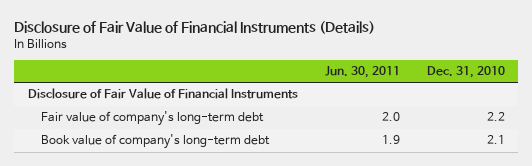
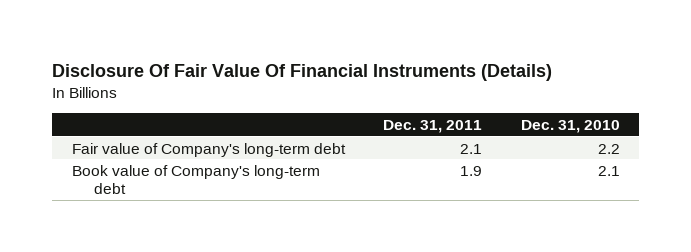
- Disclosure of Fair Value of Financial Instruments (Details)
+ Disclosure Of Fair Value Of Financial Instruments (Details)
- | Jun. 30, 2011 | Dec. 31, 2010
+ | Dec. 31, 2011 | Dec. 31, 2010
- Disclosure of Fair Value of Financial Instruments
- Fair value of company's long-term debt | 2.0 | 2.2
- Book value of company's long-term debt | 1.9 | 2.1
+ Fair value of Company's long-term debt | 2.1 | 2.2
+ Book value of Company's long-term debt | 1.9 | 2.1

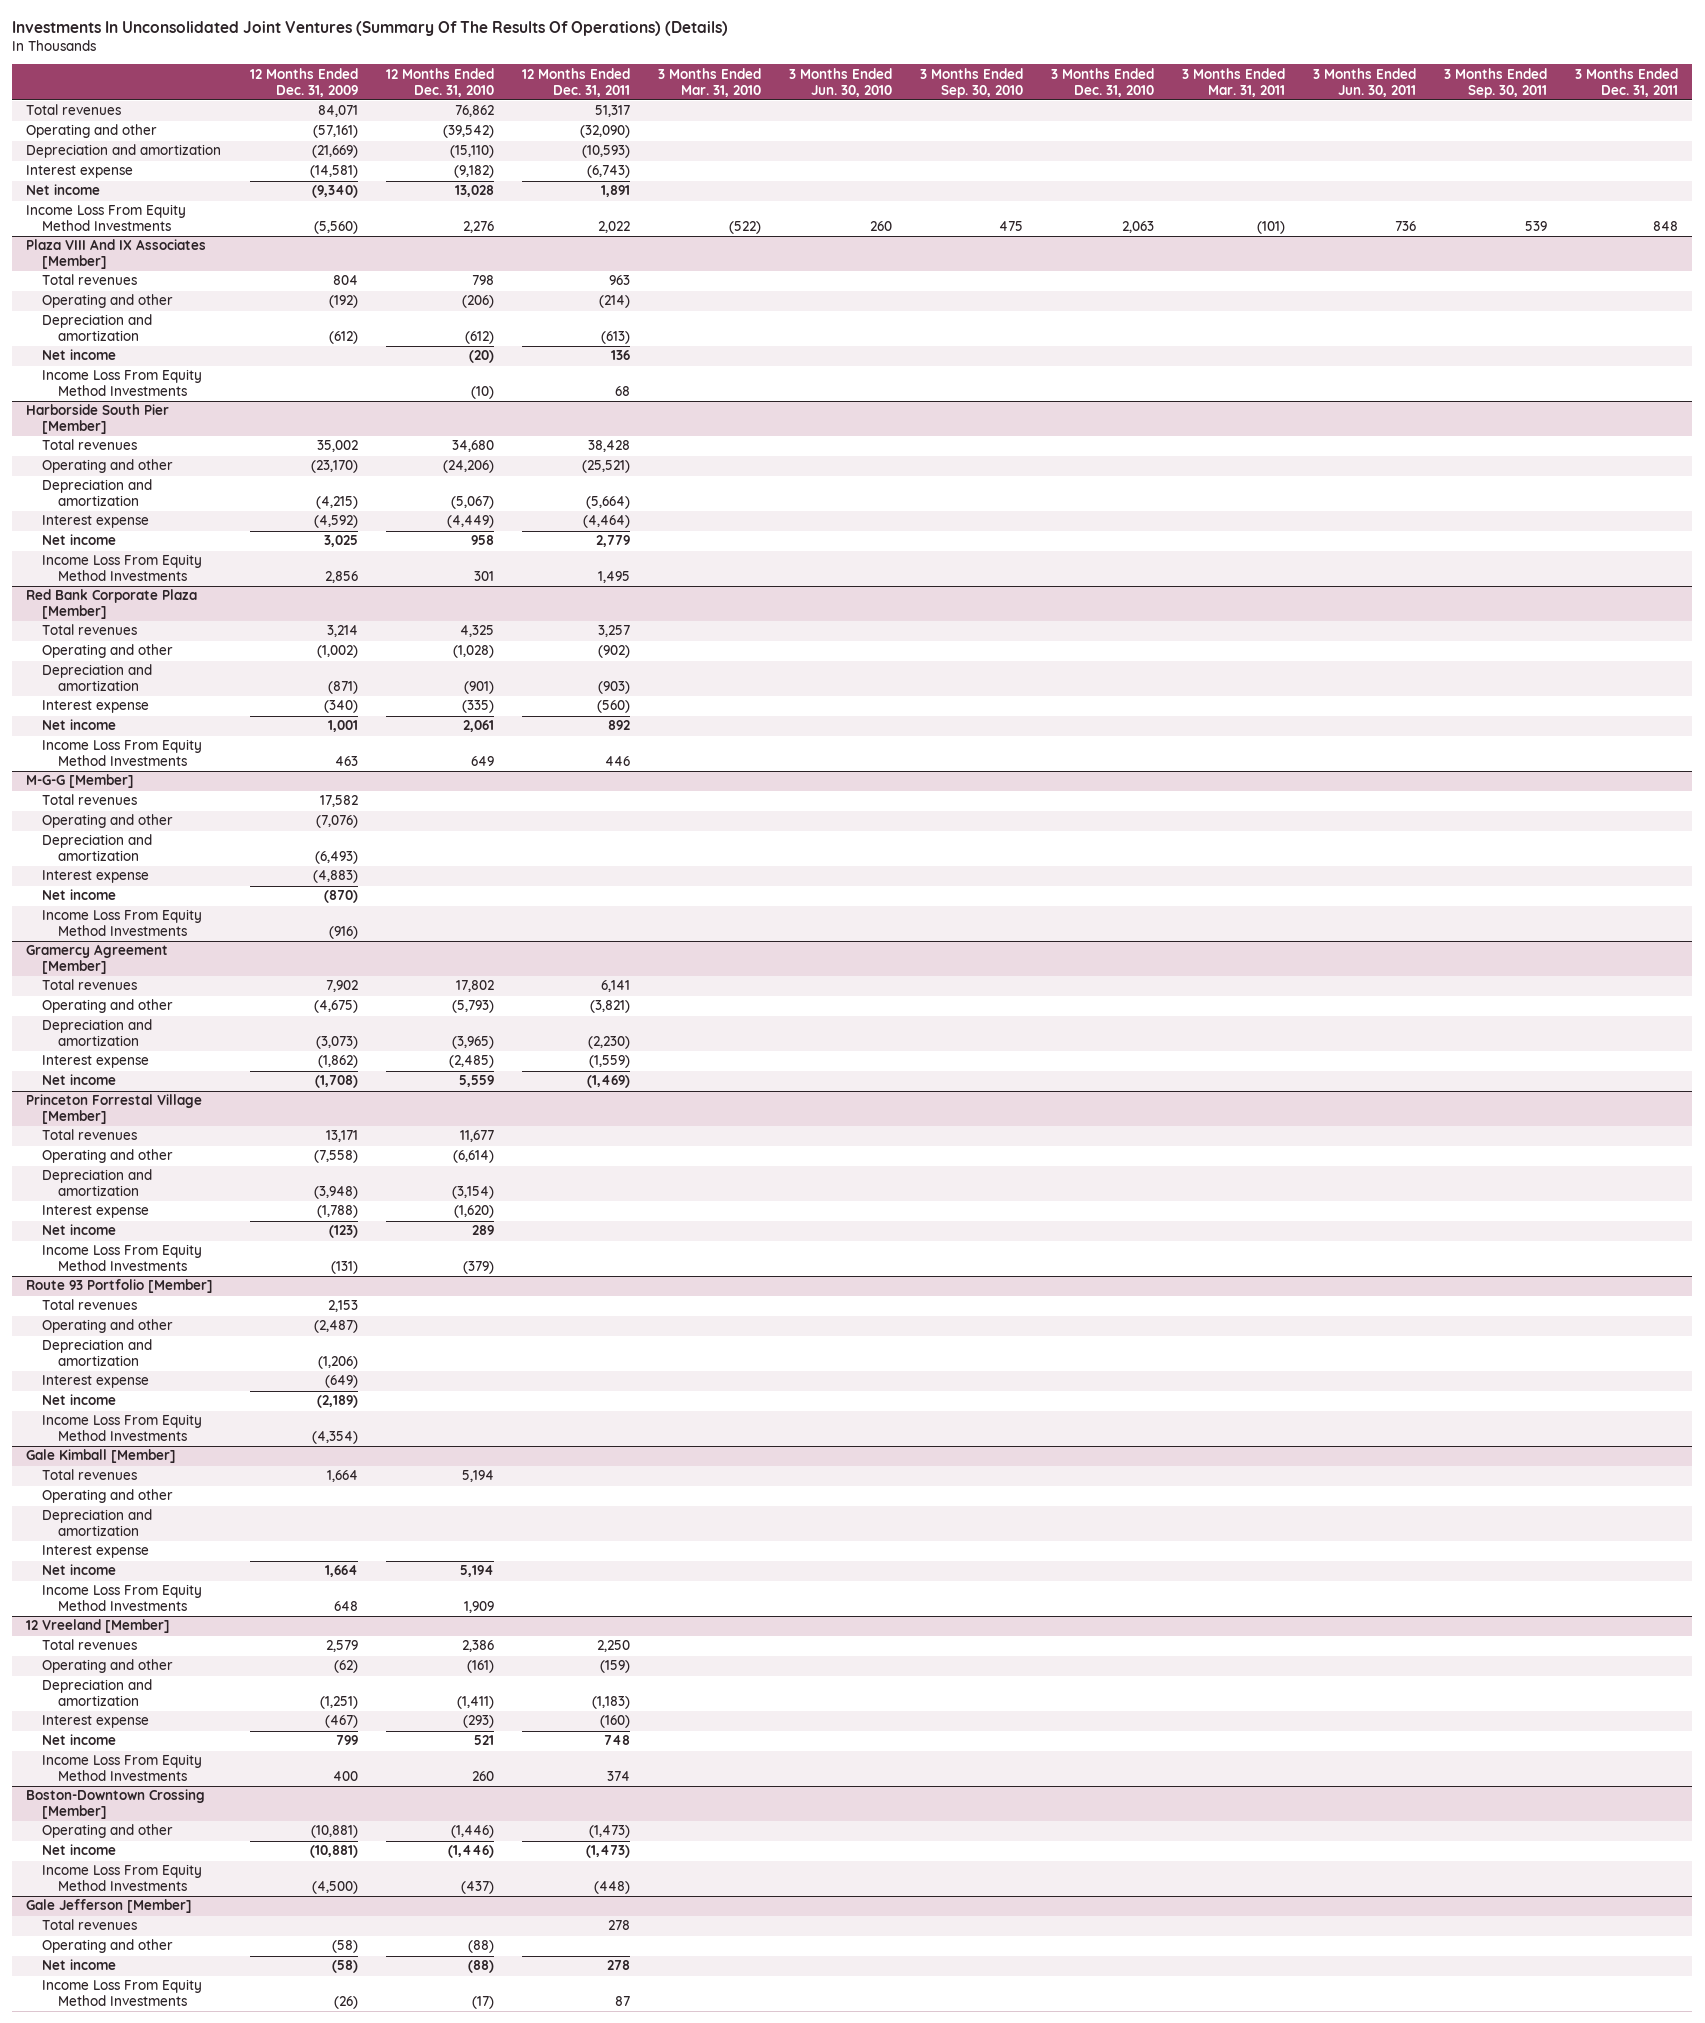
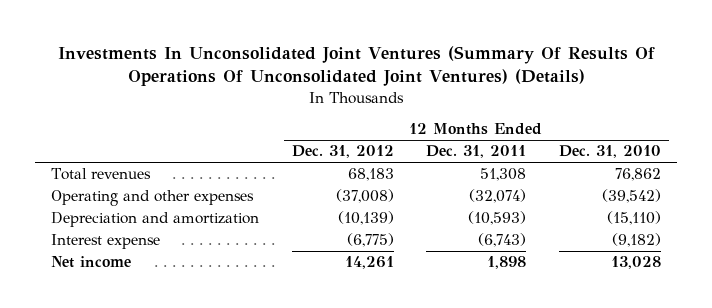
- Investments In Unconsolidated Joint Ventures (Summary Of The Results Of Operations) (Details)
+ Investments In Unconsolidated Joint Ventures (Summary Of Results Of Operations Of Unconsolidated Joint Ventures) (Details)
- | 12 Months Ended Dec. 31, 2009 | 12 Months Ended Dec. 31, 2010 | 12 Months Ended Dec. 31, 2011 | 3 Months Ended Mar. 31, 2010 | 3 Months Ended Jun. 30, 2010 | 3 Months Ended Sep. 30, 2010 | 3 Months Ended Dec. 31, 2010 | 3 Months Ended Mar. 31, 2011 | 3 Months Ended Jun. 30, 2011 | 3 Months Ended Sep. 30, 2011 | 3 Months Ended Dec. 31, 2011
+ | 12 Months Ended Dec. 31, 2012 | 12 Months Ended Dec. 31, 2011 | 12 Months Ended Dec. 31, 2010
- Total revenues | 84,071 | 76,862 | 51,317 | | | | | | | |
- Operating and other | (57,161) | (39,542) | (32,090) | | | | | | | |
+ Total revenues | 68,183 | 51,308 | 76,862
+ Operating and other expenses | (37,008) | (32,074) | (39,542)
- Net income | (9,340) | 13,028 | 1,891 | | | | | | | |
- Income Loss From Equity Method Investments | (5,560) | 2,276 | 2,022 | (522) | 260 | 475 | 2,063 | (101) | 736 | 539 | 848
- Plaza VIII And IX Associates [Member]
- Total revenues | 804 | 798 | 963 | | | | | | | |
- Operating and other | (192) | (206) | (214) | | | | | | | |
- Depreciation and amortization | (612) | (612) | (613) | | | | | | | |
- Net income | | (20) | 136 | | | | | | | |
- Income Loss From Equity Method Investments | | (10) | 68 | | | | | | | |
- Harborside South Pier [Member]
- Total revenues | 35,002 | 34,680 | 38,428 | | | | | | | |
- Operating and other | (23,170) | (24,206) | (25,521) | | | | | | | |
- Depreciation and amortization | (4,215) | (5,067) | (5,664) | | | | | | | |
- Interest expense | (4,592) | (4,449) | (4,464) | | | | | | | |
- Net income | 3,025 | 958 | 2,779 | | | | | | | |
- Income Loss From Equity Method Investments | 2,856 | 301 | 1,495 | | | | | | | |
- Red Bank Corporate Plaza [Member]
- Total revenues | 3,214 | 4,325 | 3,257 | | | | | | | |
- Operating and other | (1,002) | (1,028) | (902) | | | | | | | |
- Depreciation and amortization | (871) | (901) | (903) | | | | | | | |
- Interest expense | (340) | (335) | (560) | | | | | | | |
- Net income | 1,001 | 2,061 | 892 | | | | | | | |
- Income Loss From Equity Method Investments | 463 | 649 | 446 | | | | | | | |
- M-G-G [Member]
- Total revenues | 17,582 | | | | | | | | | |
- Operating and other | (7,076) | | | | | | | | | |
- Depreciation and amortization | (6,493) | | | | | | | | | |
- Interest expense | (4,883) | | | | | | | | | |
- Net income | (870) | | | | | | | | | |
- Income Loss From Equity Method Investments | (916) | | | | | | | | | |
- Gramercy Agreement [Member]
- Total revenues | 7,902 | 17,802 | 6,141 | | | | | | | |
- Operating and other | (4,675) | (5,793) | (3,821) | | | | | | | |
- Depreciation and amortization | (3,073) | (3,965) | (2,230) | | | | | | | |
- Interest expense | (1,862) | (2,485) | (1,559) | | | | | | | |
- Net income | (1,708) | 5,559 | (1,469) | | | | | | | |
- Princeton Forrestal Village [Member]
- Total revenues | 13,171 | 11,677 | | | | | | | | |
- Operating and other | (7,558) | (6,614) | | | | | | | | |
- Depreciation and amortization | (3,948) | (3,154) | | | | | | | | |
- Interest expense | (1,788) | (1,620) | | | | | | | | |
- Net income | (123) | 289 | | | | | | | | |
- Income Loss From Equity Method Investments | (131) | (379) | | | | | | | | |
- Route 93 Portfolio [Member]
- Total revenues | 2,153 | | | | | | | | | |
- Operating and other | (2,487) | | | | | | | | | |
- Depreciation and amortization | (1,206) | | | | | | | | | |
- Interest expense | (649) | | | | | | | | | |
- Net income | (2,189) | | | | | | | | | |
- Income Loss From Equity Method Investments | (4,354) | | | | | | | | | |
- Gale Kimball [Member]
- Total revenues | 1,664 | 5,194 | | | | | | | | |
- Operating and other
- Depreciation and amortization
- Interest expense
- Net income | 1,664 | 5,194 | | | | | | | | |
- Income Loss From Equity Method Investments | 648 | 1,909 | | | | | | | | |
- 12 Vreeland [Member]
- Total revenues | 2,579 | 2,386 | 2,250 | | | | | | | |
- Operating and other | (62) | (161) | (159) | | | | | | | |
- Depreciation and amortization | (1,251) | (1,411) | (1,183) | | | | | | | |
- Interest expense | (467) | (293) | (160) | | | | | | | |
- Net income | 799 | 521 | 748 | | | | | | | |
- Income Loss From Equity Method Investments | 400 | 260 | 374 | | | | | | | |
- Boston-Downtown Crossing [Member]
- Operating and other | (10,881) | (1,446) | (1,473) | | | | | | | |
- Net income | (10,881) | (1,446) | (1,473) | | | | | | | |
- Income Loss From Equity Method Investments | (4,500) | (437) | (448) | | | | | | | |
- Gale Jefferson [Member]
- Total revenues | | | 278 | | | | | | | |
- Operating and other | (58) | (88) | | | | | | | | |
- Net income | (58) | (88) | 278 | | | | | | | |
- Income Loss From Equity Method Investments | (26) | (17) | 87 | | | | | | | |
+ Net income | 14,261 | 1,898 | 13,028

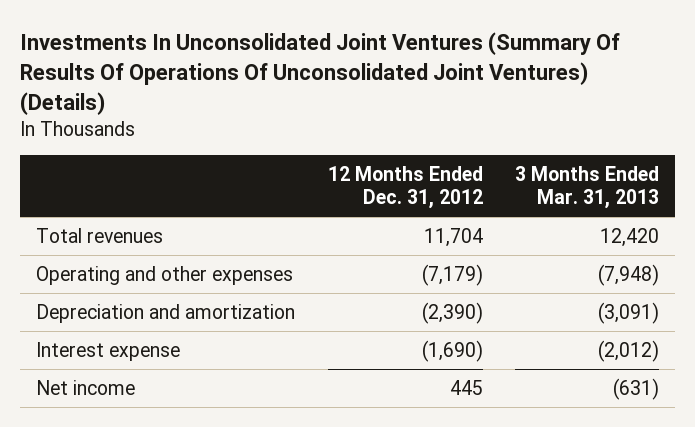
- | 12 Months Ended Dec. 31, 2012 | 12 Months Ended Dec. 31, 2011 | 12 Months Ended Dec. 31, 2010
+ | 12 Months Ended Dec. 31, 2012 | 3 Months Ended Mar. 31, 2013
- Total revenues | 68,183 | 51,308 | 76,862
- Operating and other expenses | (37,008) | (32,074) | (39,542)
- Depreciation and amortization | (10,139) | (10,593) | (15,110)
- Interest expense | (6,775) | (6,743) | (9,182)
- Net income | 14,261 | 1,898 | 13,028
+ Total revenues | 11,704 | 12,420
+ Operating and other expenses | (7,179) | (7,948)
+ Depreciation and amortization | (2,390) | (3,091)
+ Interest expense | (1,690) | (2,012)
+ Net income | 445 | (631)

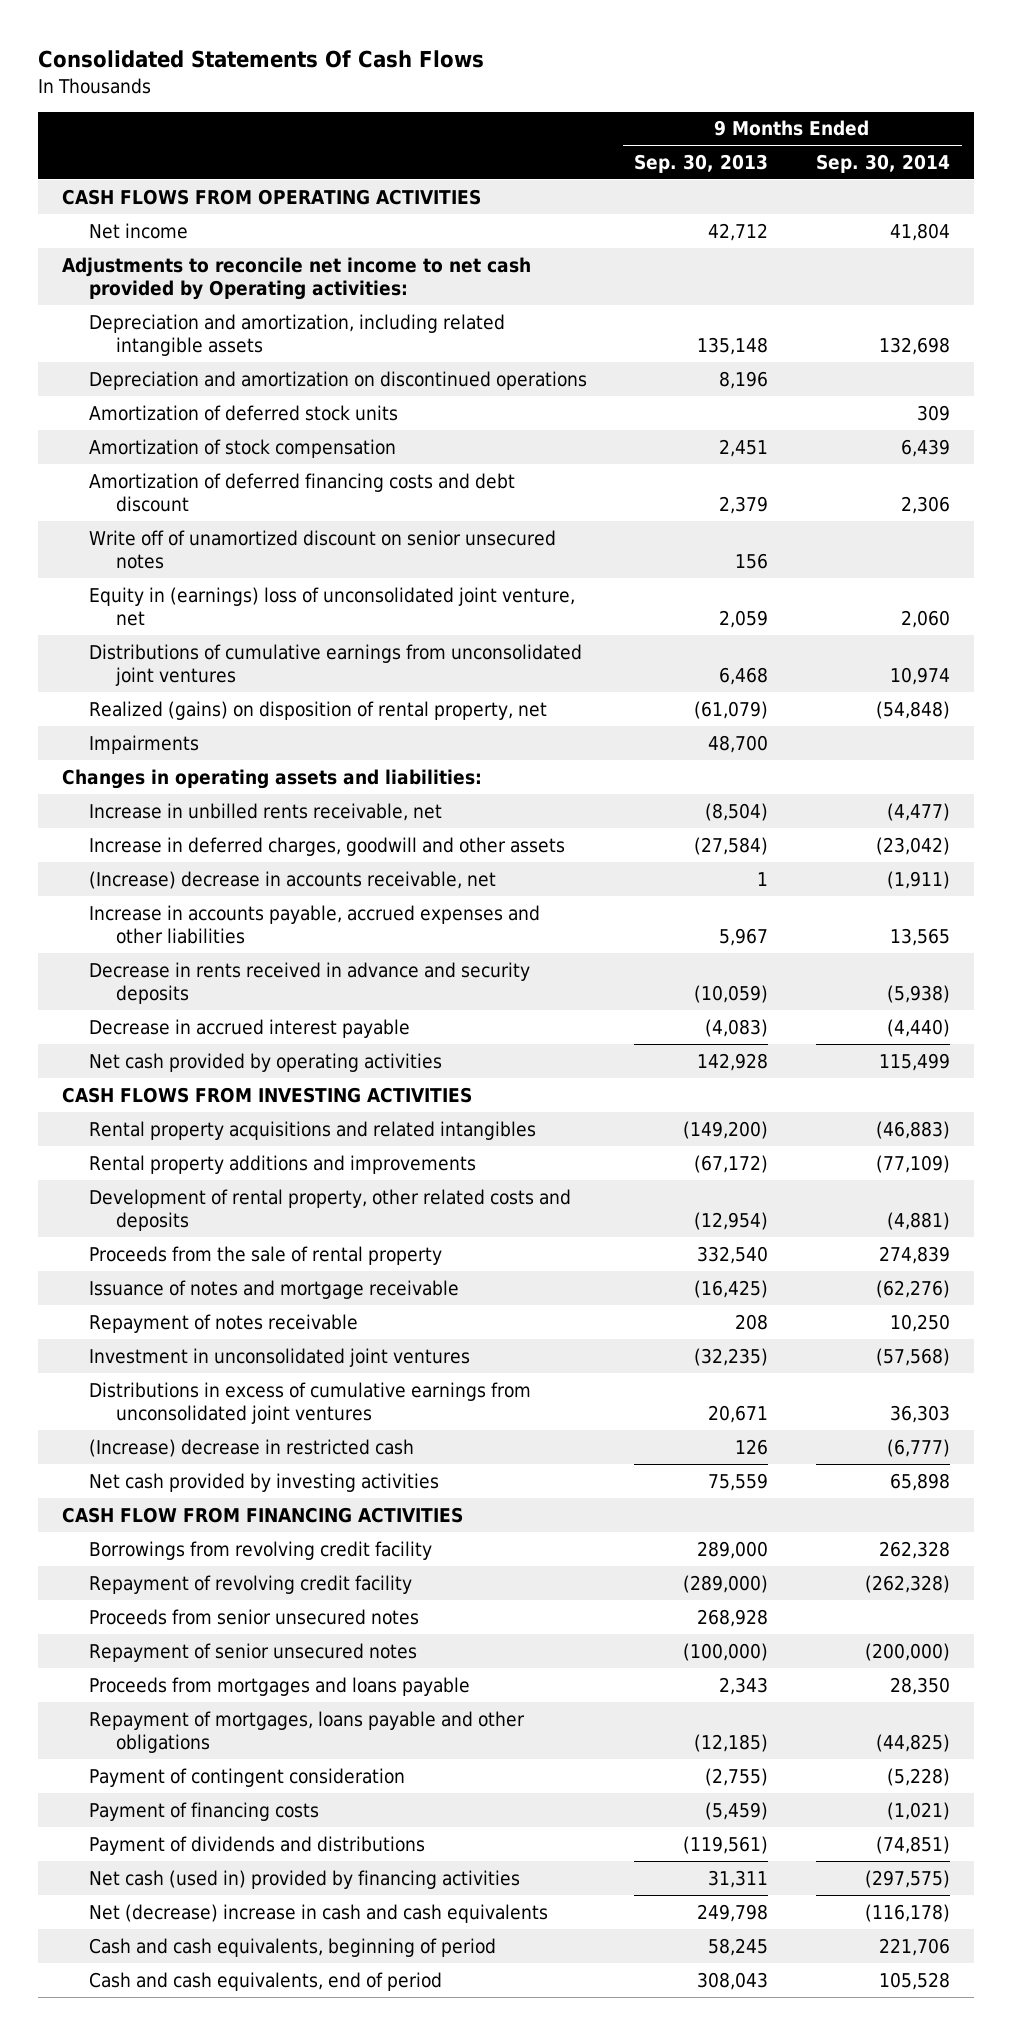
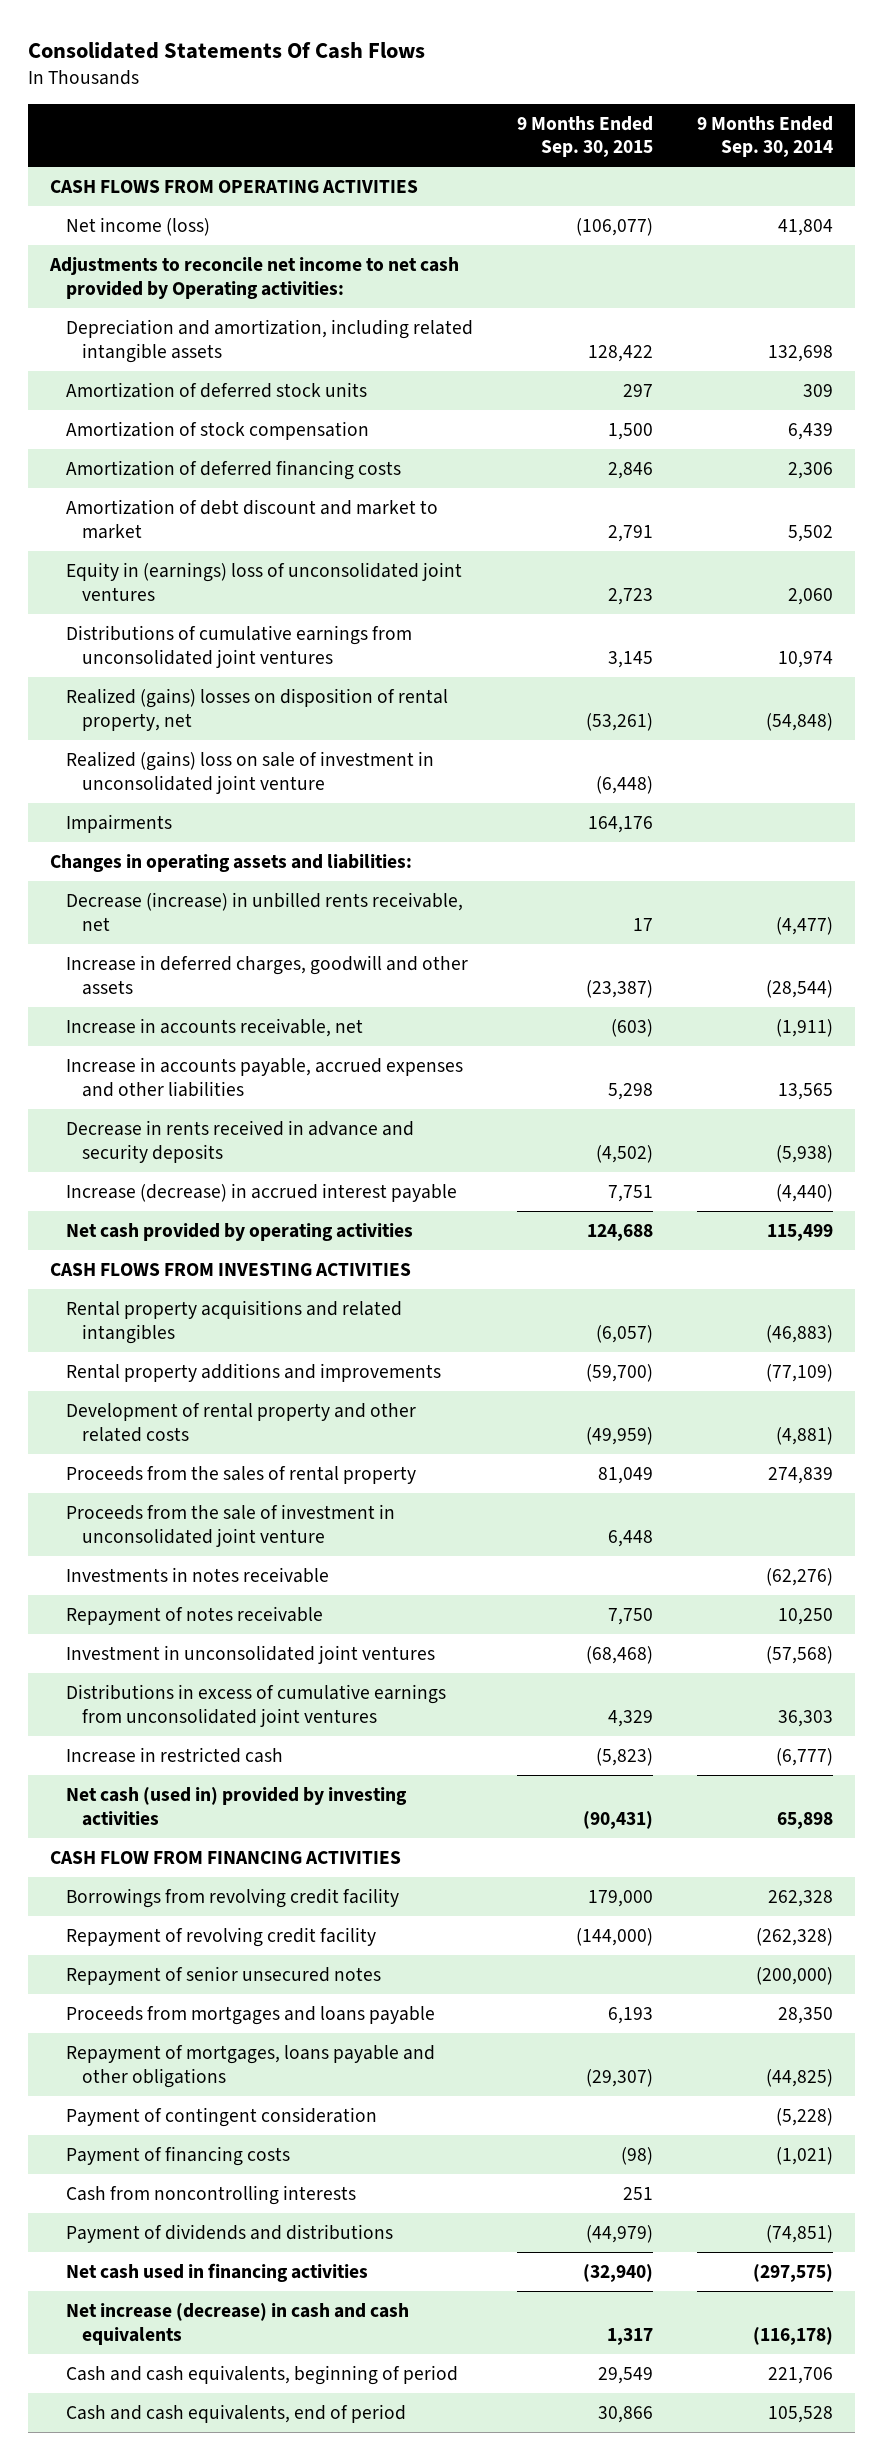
- | 9 Months Ended Sep. 30, 2013 | 9 Months Ended Sep. 30, 2014
+ | 9 Months Ended Sep. 30, 2015 | 9 Months Ended Sep. 30, 2014
- Net income | 42,712 | 41,804
+ Net income (loss) | (106,077) | 41,804
- Depreciation and amortization on discontinued operations | 8,196 |
- Amortization of deferred financing costs and debt discount | 2,379 | 2,306
- Write off of unamortized discount on senior unsecured notes | 156 |
- Equity in (earnings) loss of unconsolidated joint venture, net | 2,059 | 2,060
+ Amortization of deferred financing costs | 2,846 | 2,306
+ Amortization of debt discount and market to market | 2,791 | 5,502
+ Equity in (earnings) loss of unconsolidated joint ventures | 2,723 | 2,060
- Realized (gains) on disposition of rental property, net | (61,079) | (54,848)
+ Realized (gains) losses on disposition of rental property, net | (53,261) | (54,848)
+ Realized (gains) loss on sale of investment in unconsolidated joint venture | (6,448) |
- Increase in unbilled rents receivable, net | (8,504) | (4,477)
- Increase in deferred charges, goodwill and other assets | (27,584) | (23,042)
- (Increase) decrease in accounts receivable, net | 1 | (1,911)
+ Decrease (increase) in unbilled rents receivable, net | 17 | (4,477)
+ Increase in deferred charges, goodwill and other assets | (23,387) | (28,544)
+ Increase in accounts receivable, net | (603) | (1,911)
- Decrease in accrued interest payable | (4,083) | (4,440)
+ Increase (decrease) in accrued interest payable | 7,751 | (4,440)
- Development of rental property, other related costs and deposits | (12,954) | (4,881)
- Proceeds from the sale of rental property | 332,540 | 274,839
- Issuance of notes and mortgage receivable | (16,425) | (62,276)
+ Development of rental property and other related costs | (49,959) | (4,881)
+ Proceeds from the sales of rental property | 81,049 | 274,839
+ Proceeds from the sale of investment in unconsolidated joint venture | 6,448 |
+ Investments in notes receivable | | (62,276)
- (Increase) decrease in restricted cash | 126 | (6,777)
- Net cash provided by investing activities | 75,559 | 65,898
+ Increase in restricted cash | (5,823) | (6,777)
+ Net cash (used in) provided by investing activities | (90,431) | 65,898
- Proceeds from senior unsecured notes | 268,928 |
+ Cash from noncontrolling interests | 251 |
- Net cash (used in) provided by financing activities | 31,311 | (297,575)
- Net (decrease) increase in cash and cash equivalents | 249,798 | (116,178)
+ Net cash used in financing activities | (32,940) | (297,575)
+ Net increase (decrease) in cash and cash equivalents | 1,317 | (116,178)

